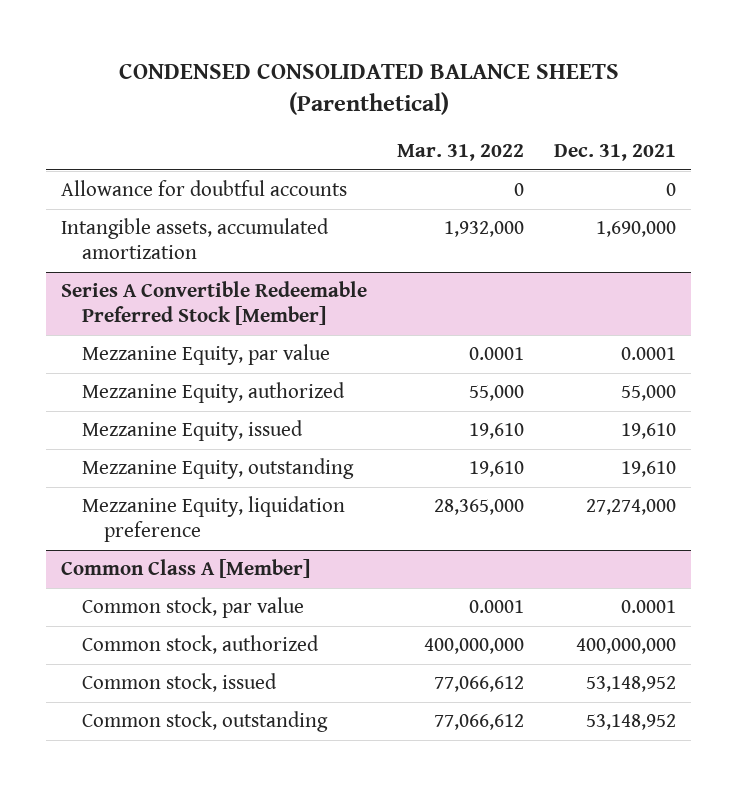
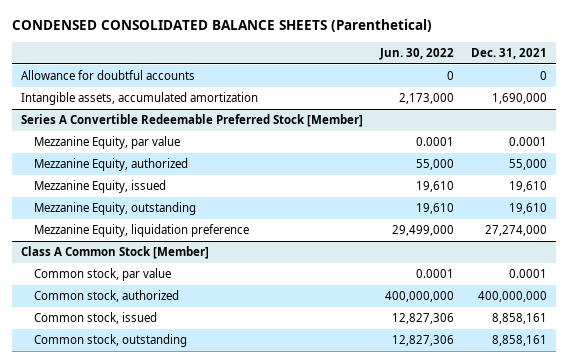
- | Mar. 31, 2022 | Dec. 31, 2021
+ | Jun. 30, 2022 | Dec. 31, 2021
- Common Class A [Member]
+ Class A Common Stock [Member]
- Common stock, issued | 77,066,612 | 53,148,952
- Common stock, outstanding | 77,066,612 | 53,148,952
+ Common stock, issued | 12,827,306 | 8,858,161
+ Common stock, outstanding | 12,827,306 | 8,858,161

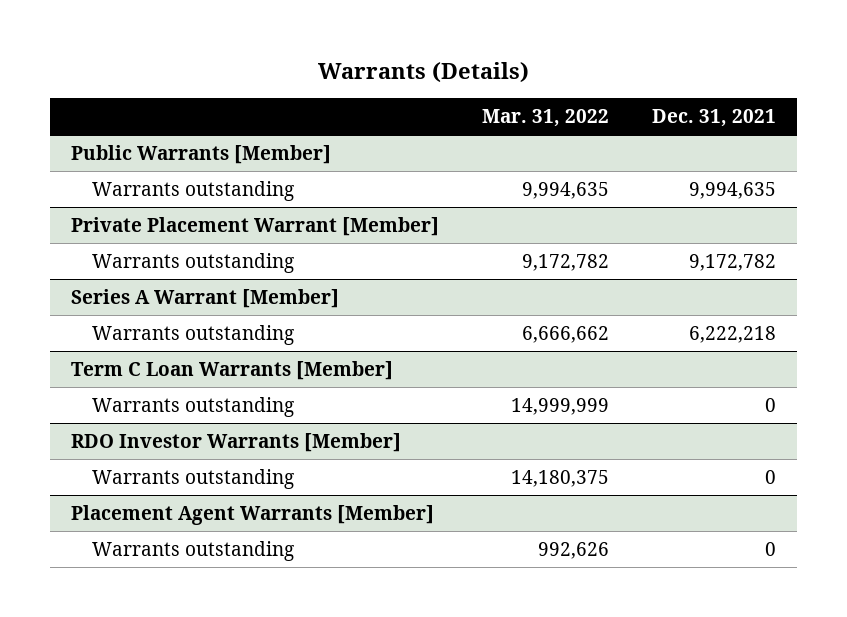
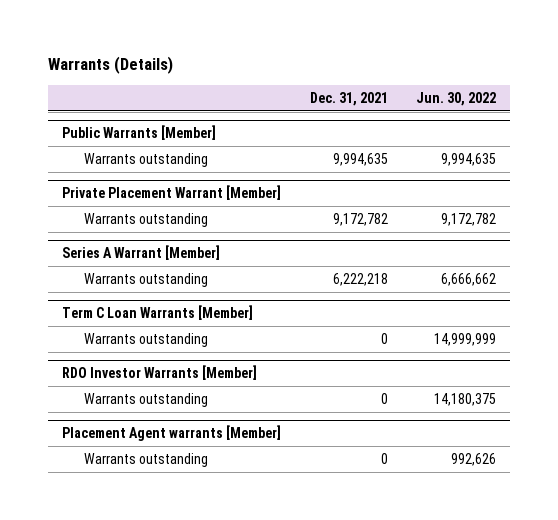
- | Mar. 31, 2022 | Dec. 31, 2021
+ | Dec. 31, 2021 | Jun. 30, 2022
- Placement Agent Warrants [Member]
+ Placement Agent warrants [Member]

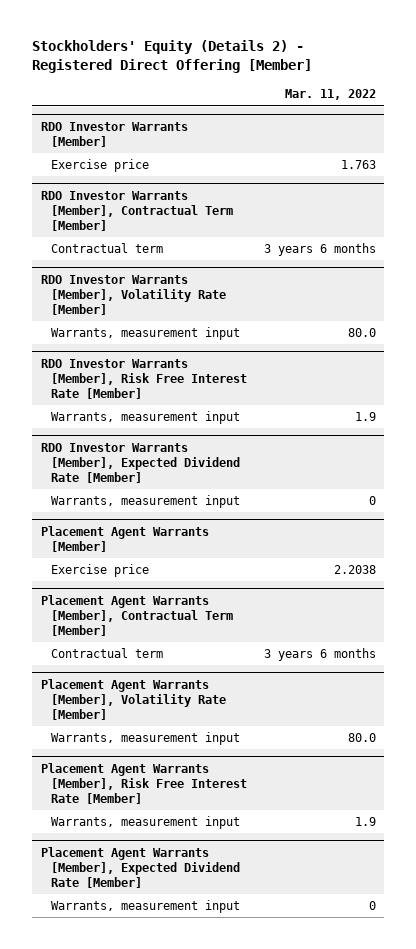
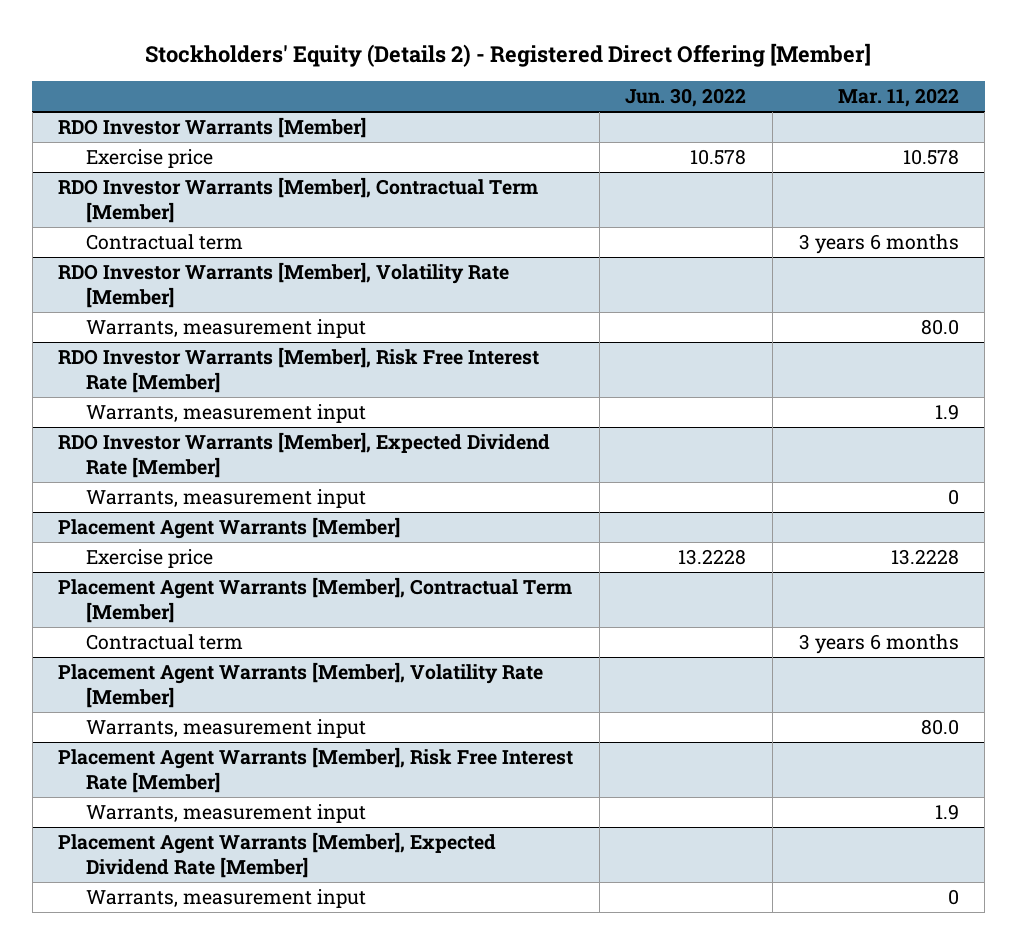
- | Mar. 11, 2022
+ | Jun. 30, 2022 | Mar. 11, 2022
@ RDO Investor Warrants [Member]
- Exercise price | 1.763
+ Exercise price | 10.578 | 10.578
@ Placement Agent Warrants [Member]
- Exercise price | 2.2038
+ Exercise price | 13.2228 | 13.2228

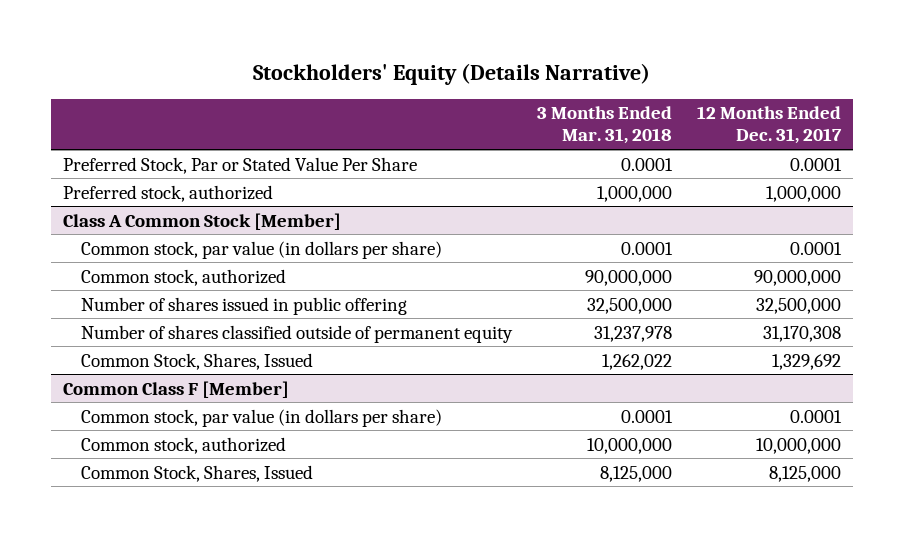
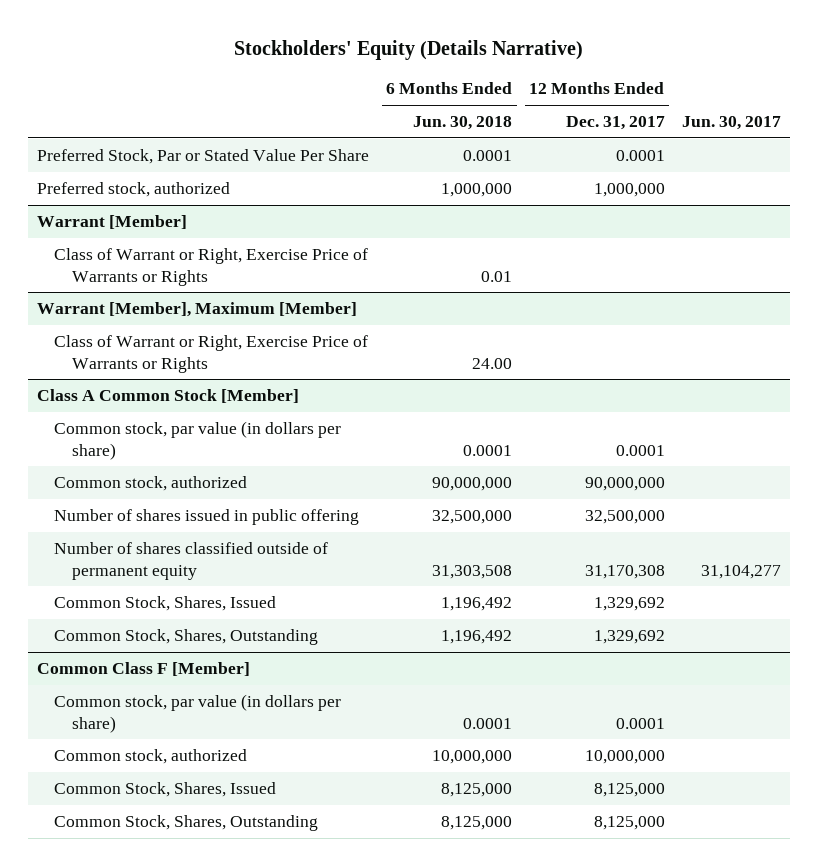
- | 3 Months Ended Mar. 31, 2018 | 12 Months Ended Dec. 31, 2017
+ | 6 Months Ended Jun. 30, 2018 | 12 Months Ended Dec. 31, 2017 | Jun. 30, 2017
+ Warrant [Member]
+ Class of Warrant or Right, Exercise Price of Warrants or Rights | 0.01 | |
+ Warrant [Member], Maximum [Member]
+ Class of Warrant or Right, Exercise Price of Warrants or Rights | 24.00 | |
@ Class A Common Stock [Member]
+ Common Stock, Shares, Outstanding | 1,196,492 | 1,329,692 |
@ Common Class F [Member]
+ Common Stock, Shares, Outstanding | 8,125,000 | 8,125,000 |

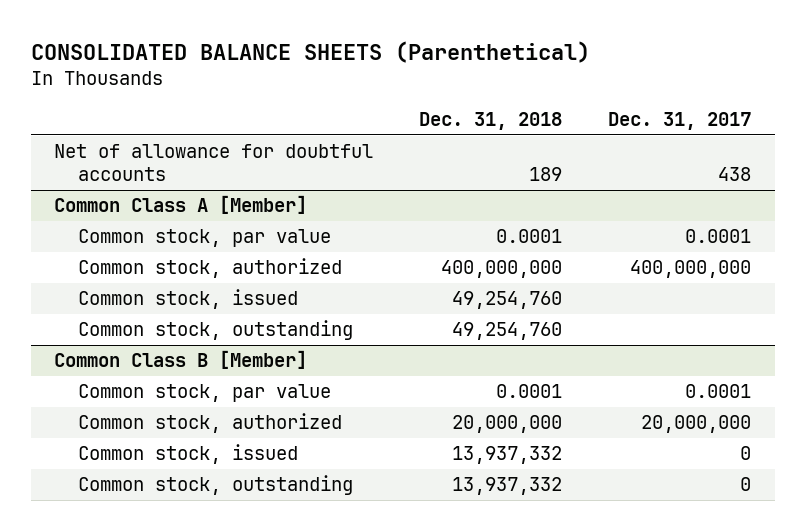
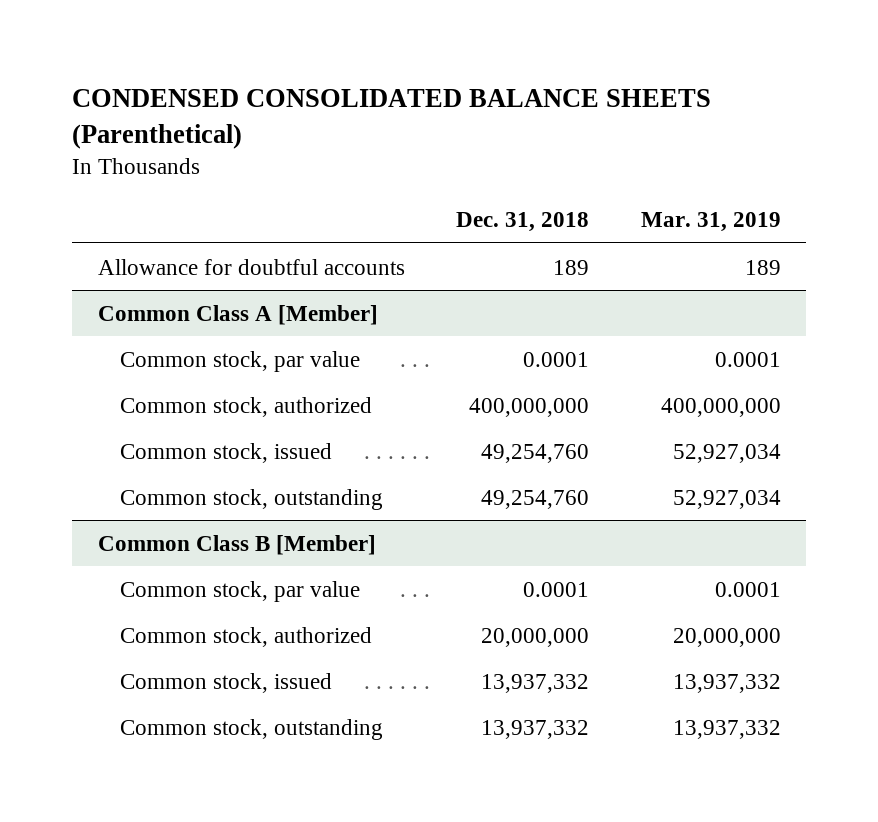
- CONSOLIDATED BALANCE SHEETS (Parenthetical)
+ CONDENSED CONSOLIDATED BALANCE SHEETS (Parenthetical)
- | Dec. 31, 2018 | Dec. 31, 2017
+ | Dec. 31, 2018 | Mar. 31, 2019
- Net of allowance for doubtful accounts | 189 | 438
+ Allowance for doubtful accounts | 189 | 189

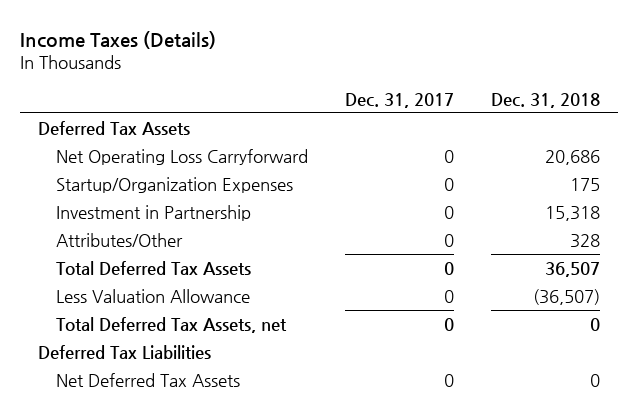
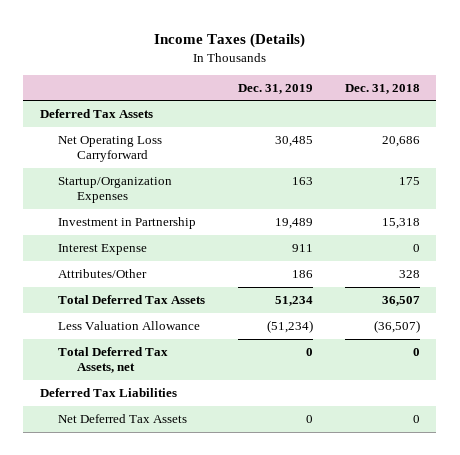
- | Dec. 31, 2017 | Dec. 31, 2018
+ | Dec. 31, 2019 | Dec. 31, 2018
+ Interest Expense | 911 | 0

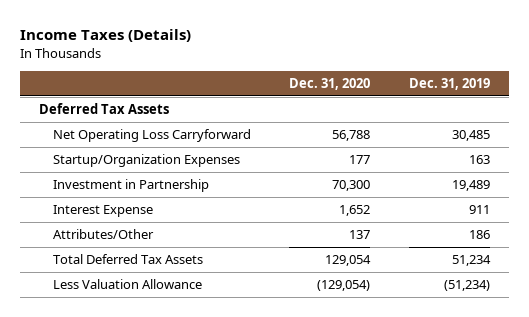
- | Dec. 31, 2019 | Dec. 31, 2018
+ | Dec. 31, 2020 | Dec. 31, 2019
- Total Deferred Tax Assets, net | 0 | 0
- Deferred Tax Liabilities
- Net Deferred Tax Assets | 0 | 0

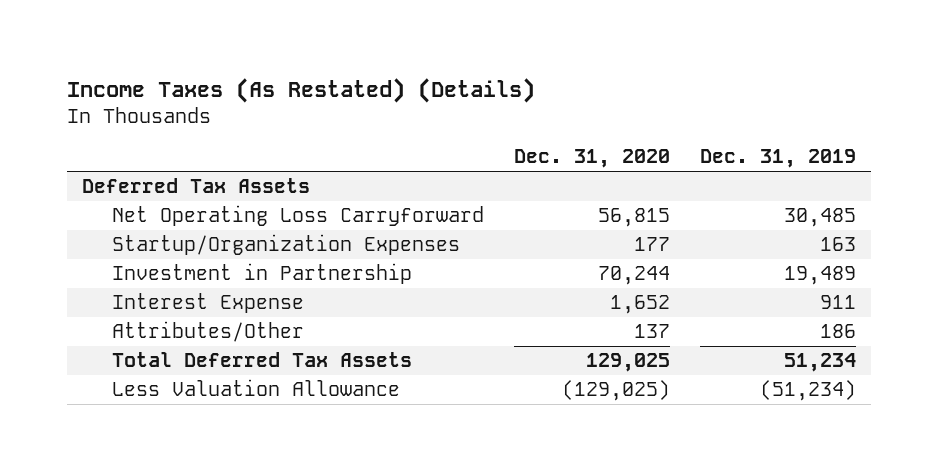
- Income Taxes (Details)
+ Income Taxes (As Restated) (Details)
- Net Operating Loss Carryforward | 56,788 | 30,485
+ Net Operating Loss Carryforward | 56,815 | 30,485
- Investment in Partnership | 70,300 | 19,489
+ Investment in Partnership | 70,244 | 19,489
- Total Deferred Tax Assets | 129,054 | 51,234
- Less Valuation Allowance | (129,054) | (51,234)
+ Total Deferred Tax Assets | 129,025 | 51,234
+ Less Valuation Allowance | (129,025) | (51,234)

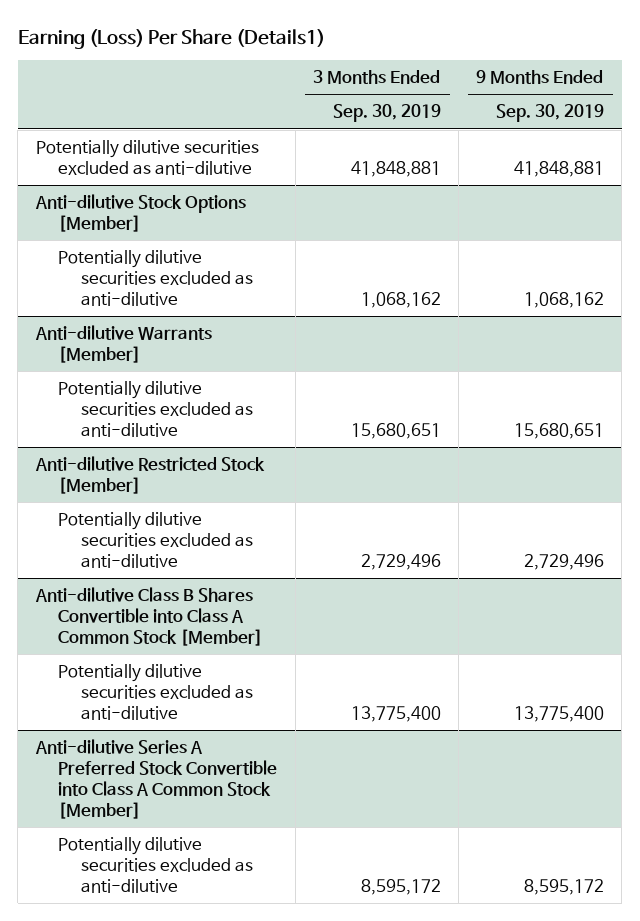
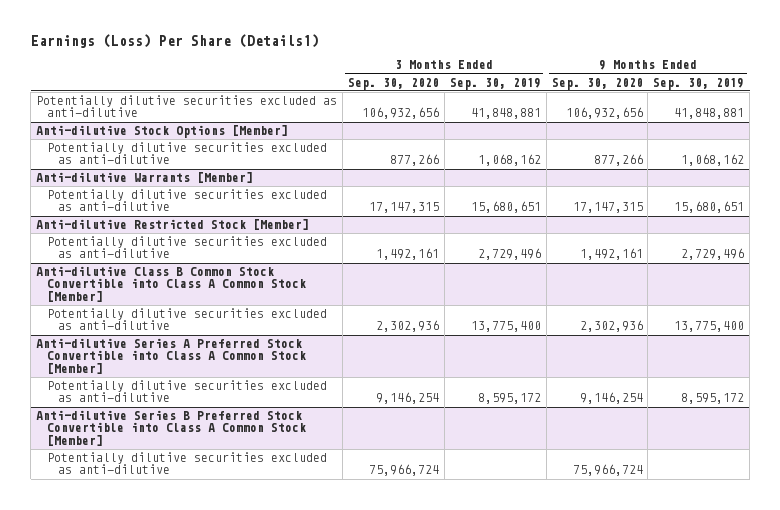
- Earning (Loss) Per Share (Details1)
+ Earnings (Loss) Per Share (Details1)
- | 3 Months Ended Sep. 30, 2019 | 9 Months Ended Sep. 30, 2019
+ | 3 Months Ended Sep. 30, 2020 | 3 Months Ended Sep. 30, 2019 | 9 Months Ended Sep. 30, 2020 | 9 Months Ended Sep. 30, 2019
- Anti-dilutive Class B Shares Convertible into Class A Common Stock [Member]
+ Anti-dilutive Class B Common Stock Convertible into Class A Common Stock [Member]
+ Anti-dilutive Series B Preferred Stock Convertible into Class A Common Stock [Member]
+ Potentially dilutive securities excluded as anti-dilutive | 75,966,724 | | 75,966,724 |

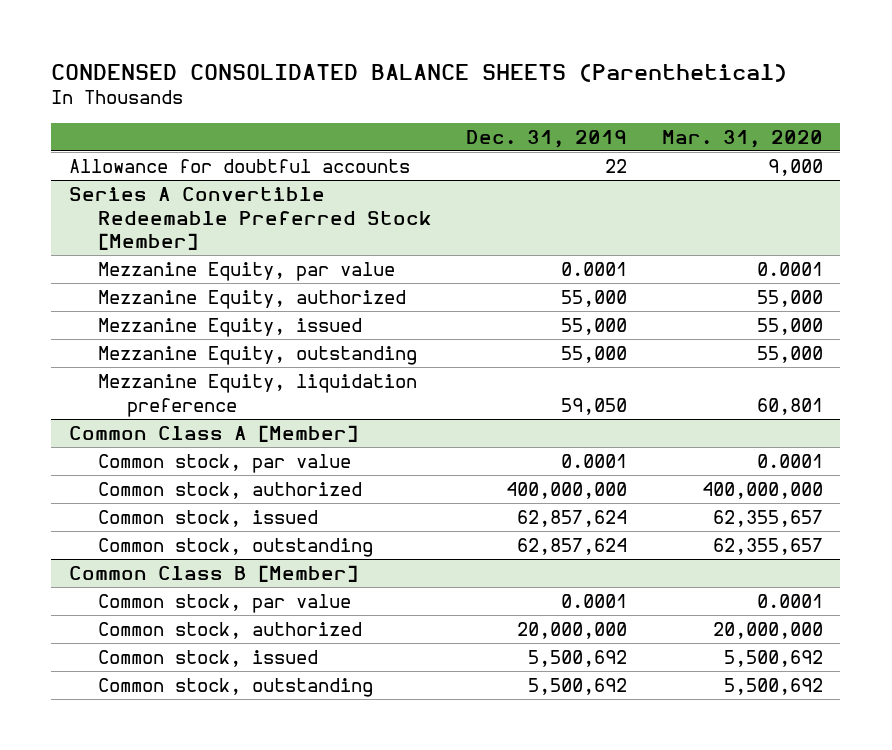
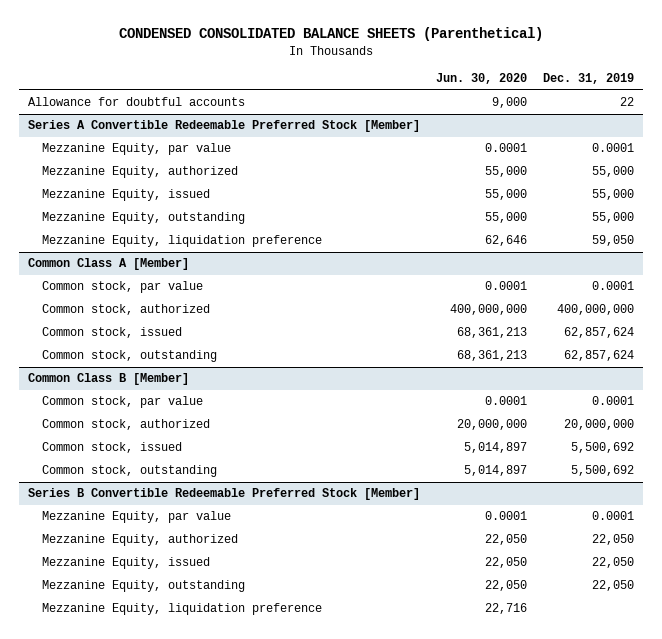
- | Dec. 31, 2019 | Mar. 31, 2020
+ | Jun. 30, 2020 | Dec. 31, 2019
+ Series B Convertible Redeemable Preferred Stock [Member]
+ Mezzanine Equity, par value | 0.0001 | 0.0001
+ Mezzanine Equity, authorized | 22,050 | 22,050
+ Mezzanine Equity, issued | 22,050 | 22,050
+ Mezzanine Equity, outstanding | 22,050 | 22,050
+ Mezzanine Equity, liquidation preference | 22,716 |

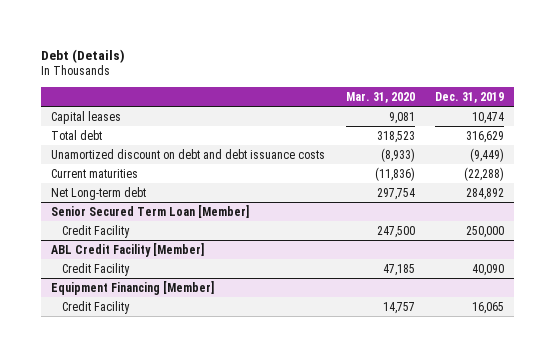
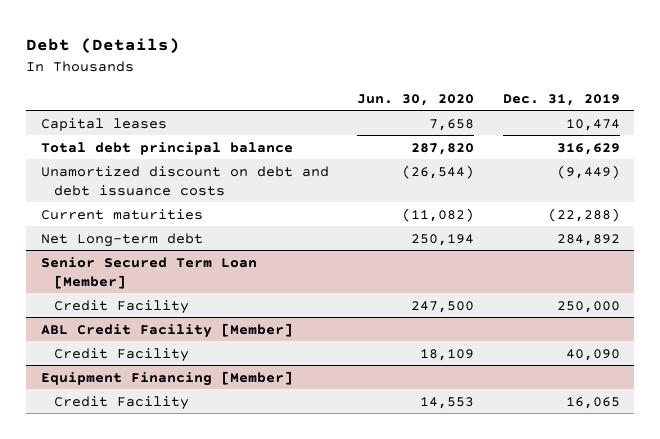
- | Mar. 31, 2020 | Dec. 31, 2019
+ | Jun. 30, 2020 | Dec. 31, 2019
- Total debt | 318,523 | 316,629
+ Total debt principal balance | 287,820 | 316,629

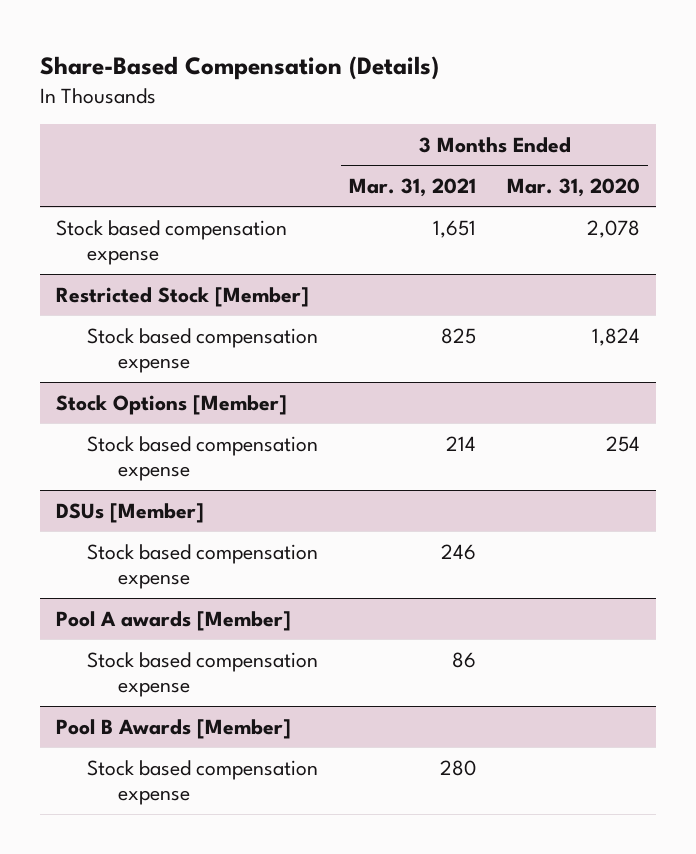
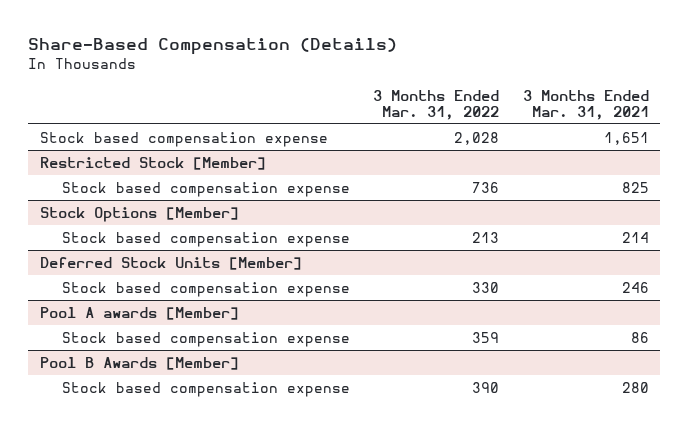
- | 3 Months Ended Mar. 31, 2021 | 3 Months Ended Mar. 31, 2020
+ | 3 Months Ended Mar. 31, 2022 | 3 Months Ended Mar. 31, 2021
- DSUs [Member]
+ Deferred Stock Units [Member]

